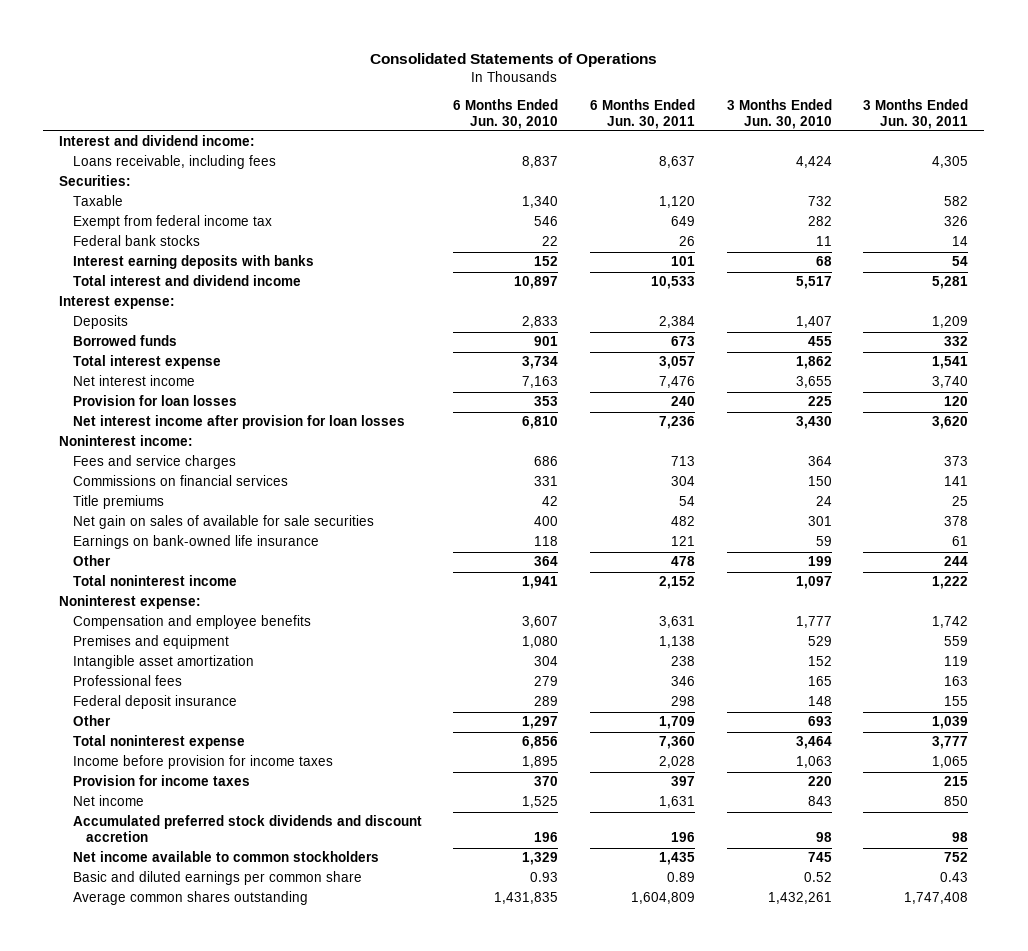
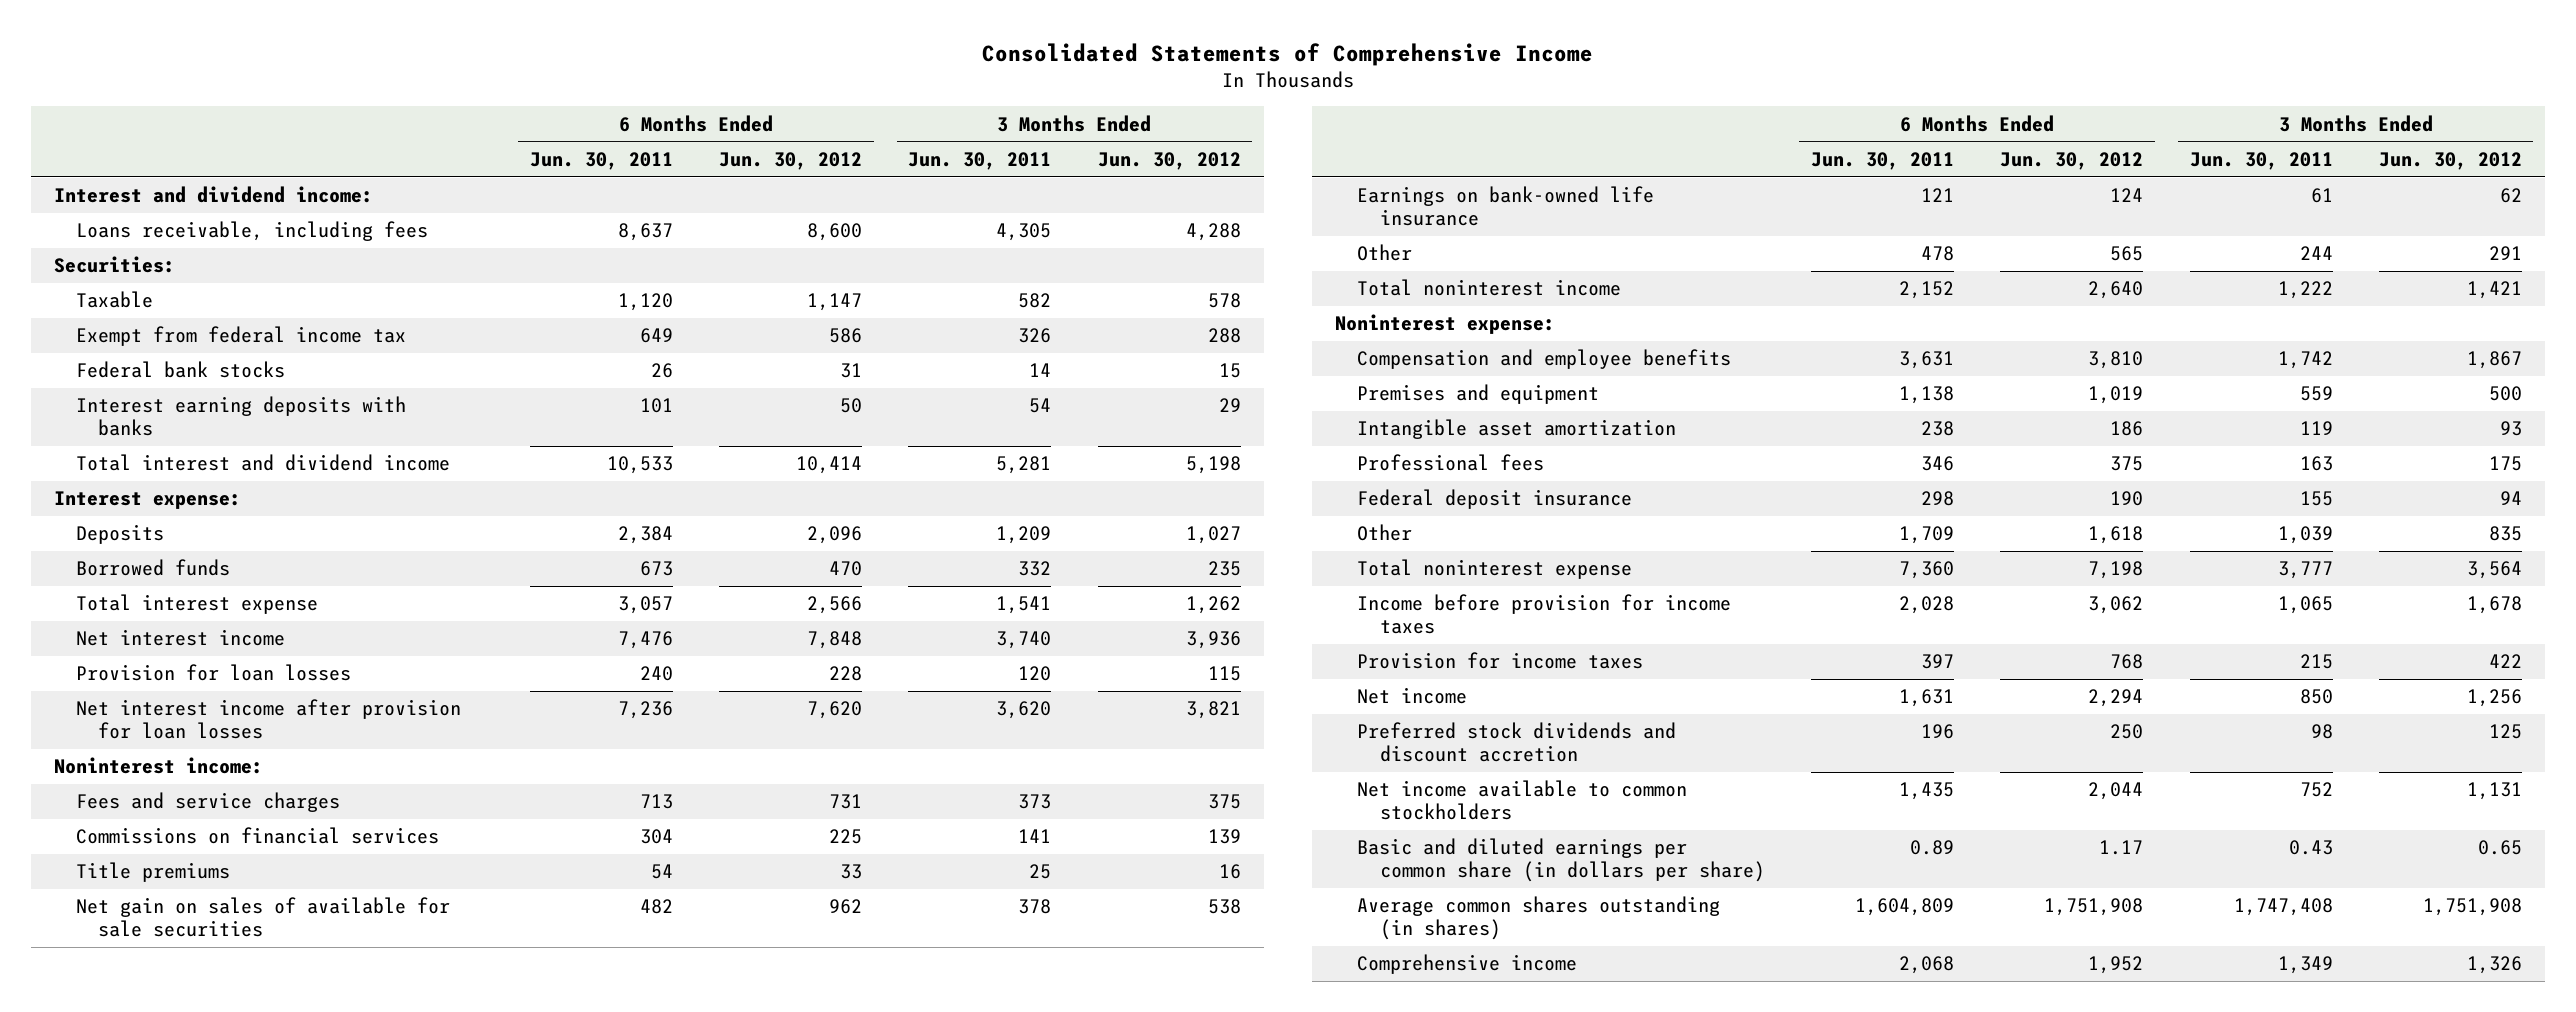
- Consolidated Statements of Operations
+ Consolidated Statements of Comprehensive Income
- | 6 Months Ended Jun. 30, 2010 | 6 Months Ended Jun. 30, 2011 | 3 Months Ended Jun. 30, 2010 | 3 Months Ended Jun. 30, 2011
+ | 6 Months Ended Jun. 30, 2011 | 6 Months Ended Jun. 30, 2012 | 3 Months Ended Jun. 30, 2011 | 3 Months Ended Jun. 30, 2012
- Accumulated preferred stock dividends and discount accretion | 196 | 196 | 98 | 98
+ Preferred stock dividends and discount accretion | 196 | 250 | 98 | 125
- Basic and diluted earnings per common share | 0.93 | 0.89 | 0.52 | 0.43
- Average common shares outstanding | 1,431,835 | 1,604,809 | 1,432,261 | 1,747,408
+ Basic and diluted earnings per common share (in dollars per share) | 0.89 | 1.17 | 0.43 | 0.65
+ Average common shares outstanding (in shares) | 1,604,809 | 1,751,908 | 1,747,408 | 1,751,908
+ Comprehensive income | 2,068 | 1,952 | 1,349 | 1,326

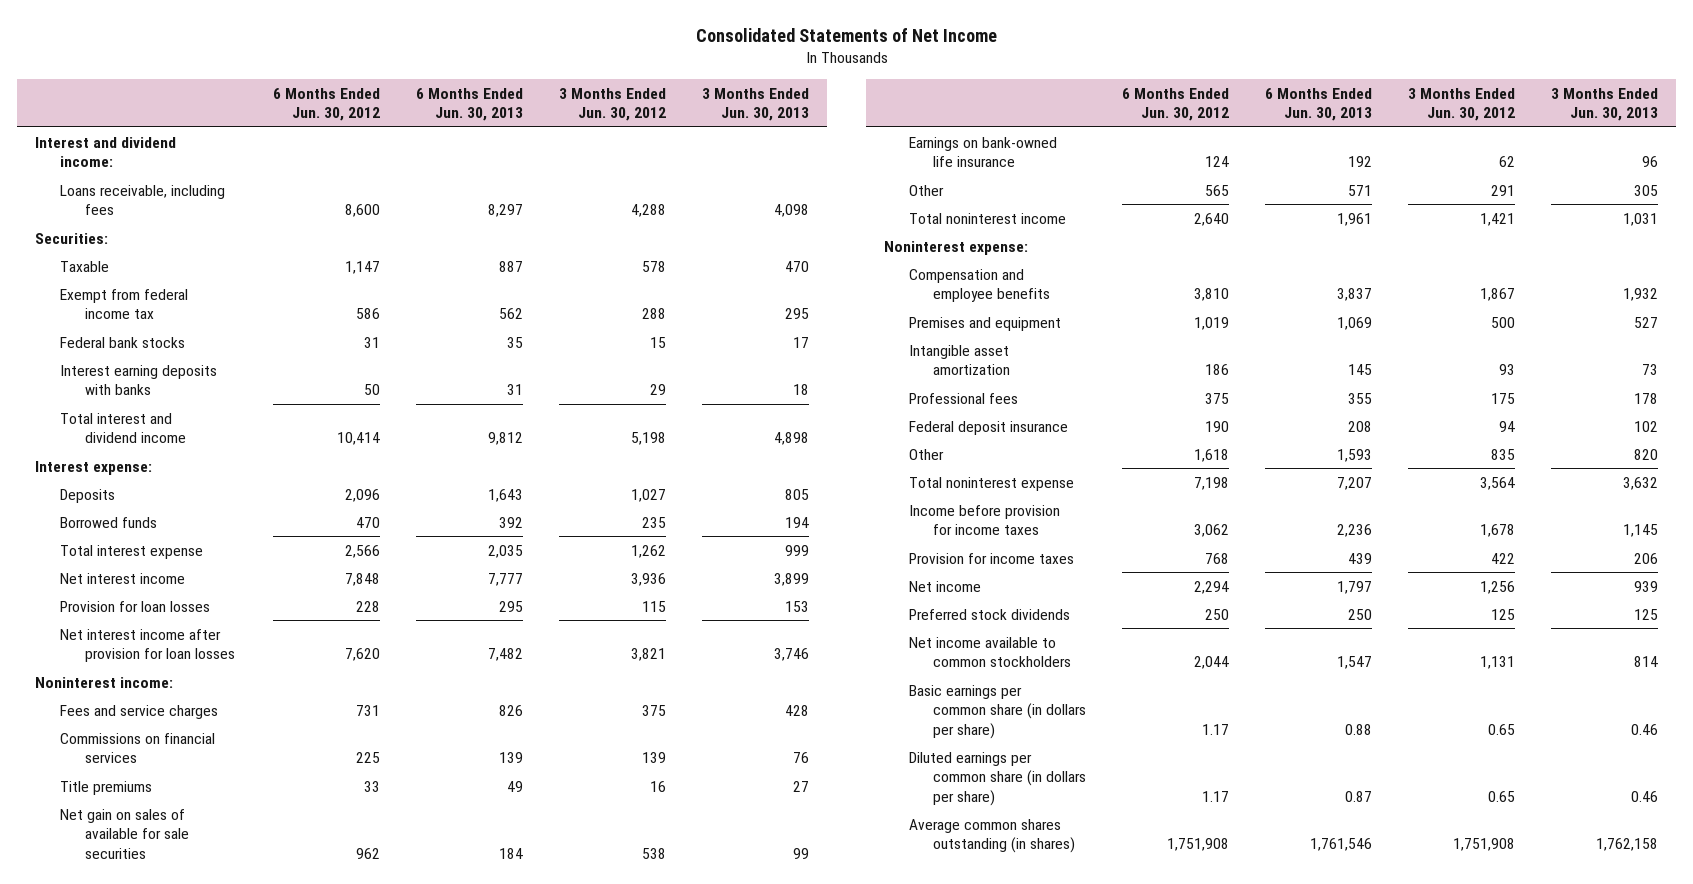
- Consolidated Statements of Comprehensive Income
+ Consolidated Statements of Net Income
- | 6 Months Ended Jun. 30, 2011 | 6 Months Ended Jun. 30, 2012 | 3 Months Ended Jun. 30, 2011 | 3 Months Ended Jun. 30, 2012
+ | 6 Months Ended Jun. 30, 2012 | 6 Months Ended Jun. 30, 2013 | 3 Months Ended Jun. 30, 2012 | 3 Months Ended Jun. 30, 2013
- Preferred stock dividends and discount accretion | 196 | 250 | 98 | 125
+ Preferred stock dividends | 250 | 250 | 125 | 125
- Basic and diluted earnings per common share (in dollars per share) | 0.89 | 1.17 | 0.43 | 0.65
+ Basic earnings per common share (in dollars per share) | 1.17 | 0.88 | 0.65 | 0.46
+ Diluted earnings per common share (in dollars per share) | 1.17 | 0.87 | 0.65 | 0.46
- Comprehensive income | 2,068 | 1,952 | 1,349 | 1,326

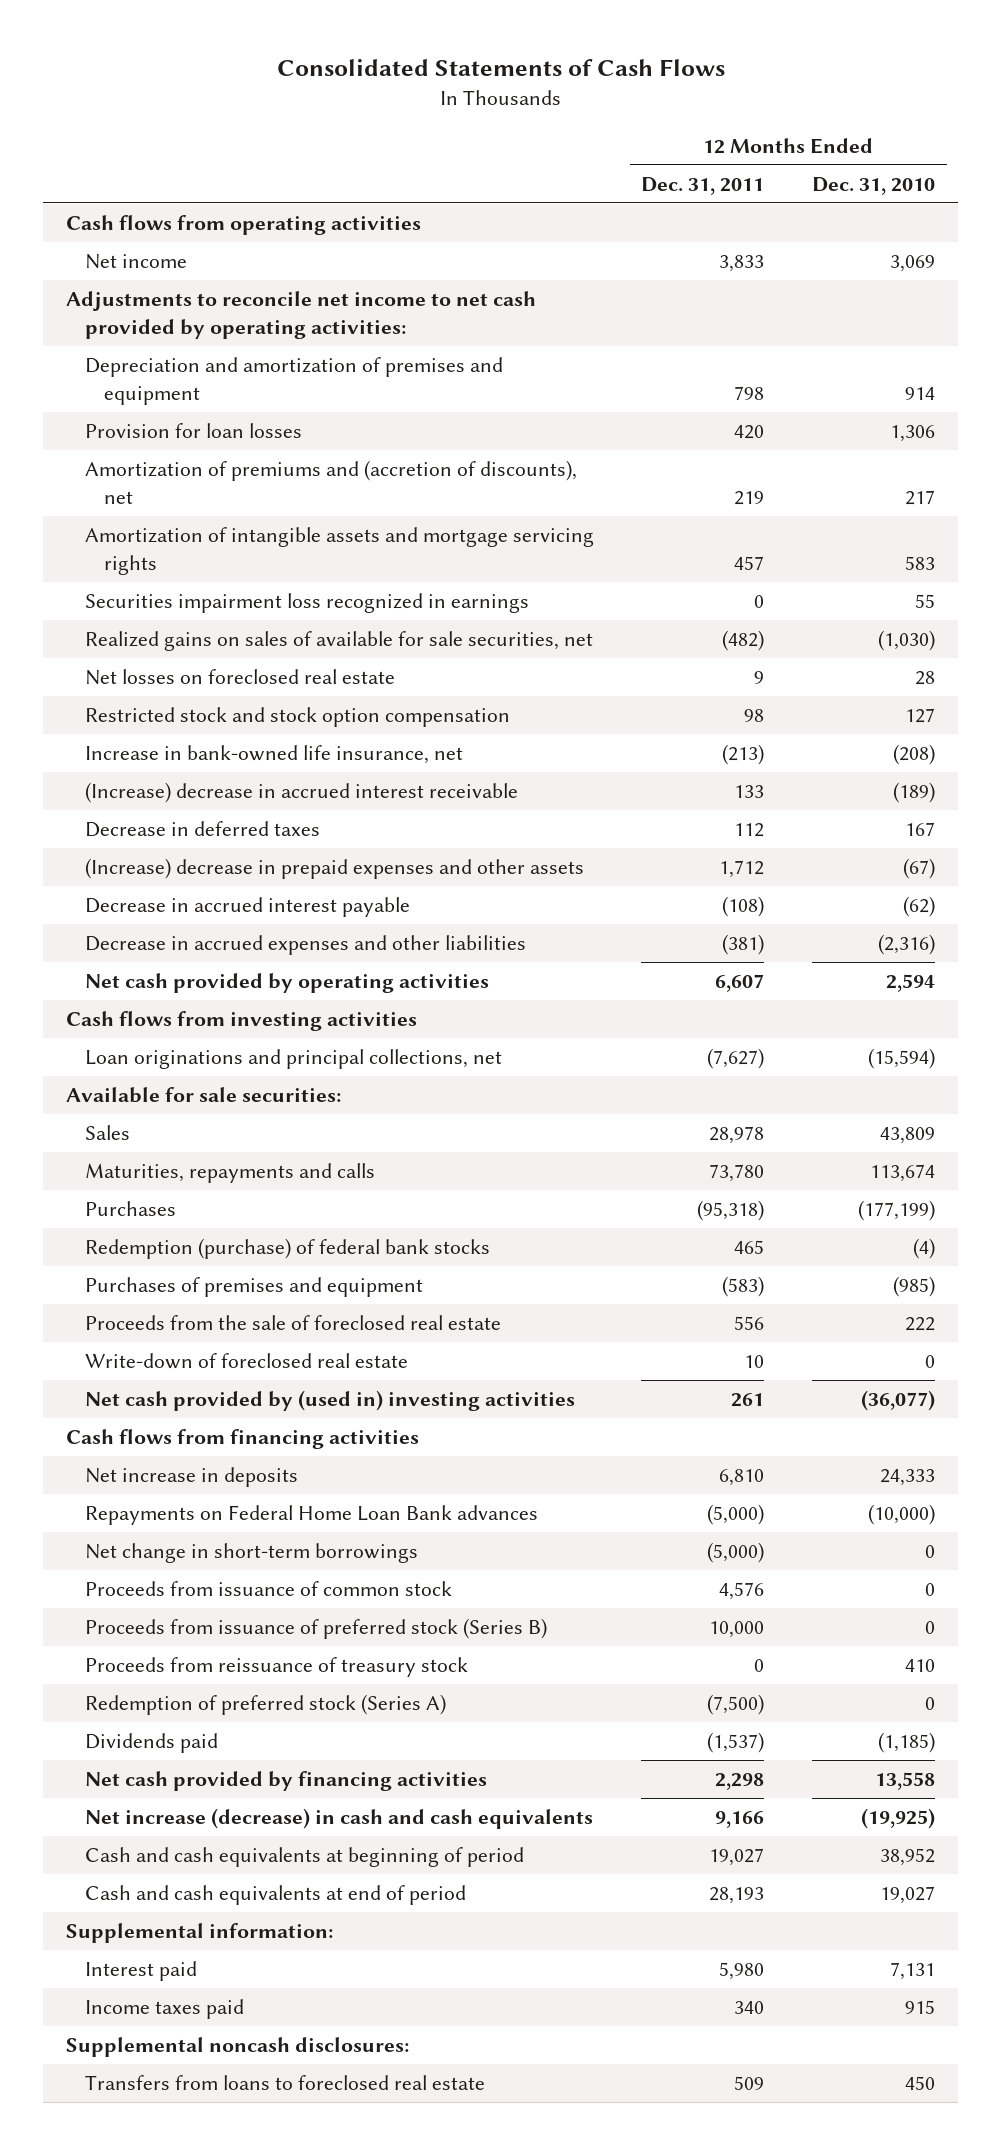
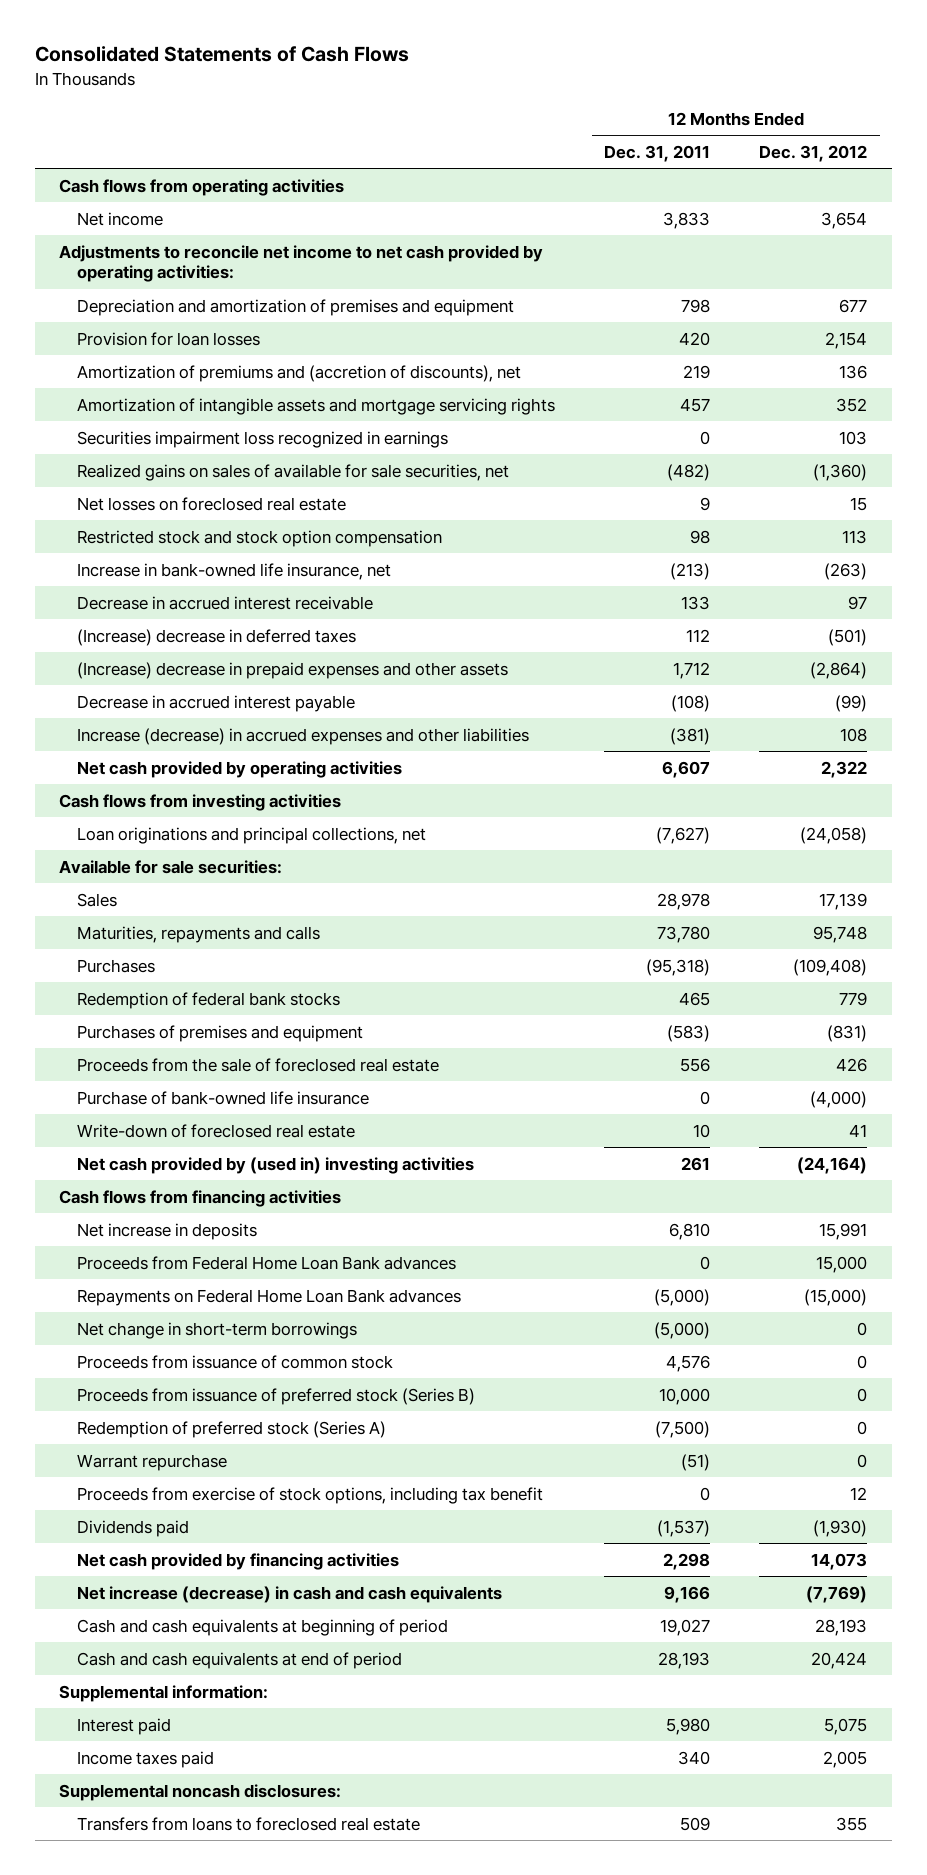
- | 12 Months Ended Dec. 31, 2011 | 12 Months Ended Dec. 31, 2010
+ | 12 Months Ended Dec. 31, 2011 | 12 Months Ended Dec. 31, 2012
- (Increase) decrease in accrued interest receivable | 133 | (189)
- Decrease in deferred taxes | 112 | 167
+ Decrease in accrued interest receivable | 133 | 97
+ (Increase) decrease in deferred taxes | 112 | (501)
- Decrease in accrued expenses and other liabilities | (381) | (2,316)
+ Increase (decrease) in accrued expenses and other liabilities | (381) | 108
- Redemption (purchase) of federal bank stocks | 465 | (4)
+ Redemption of federal bank stocks | 465 | 779
+ Purchase of bank-owned life insurance | 0 | (4,000)
+ Proceeds from Federal Home Loan Bank advances | 0 | 15,000
- Proceeds from reissuance of treasury stock | 0 | 410
+ Warrant repurchase | (51) | 0
+ Proceeds from exercise of stock options, including tax benefit | 0 | 12

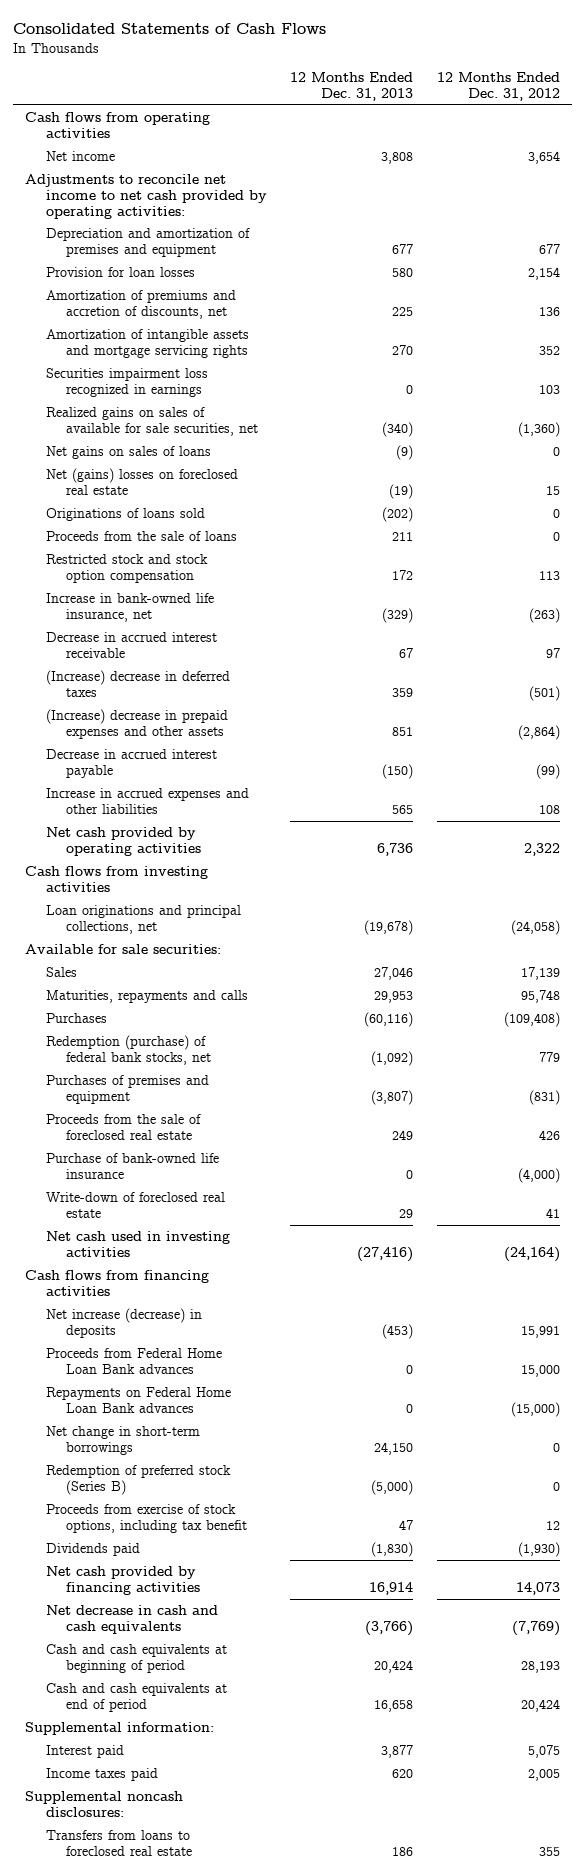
- | 12 Months Ended Dec. 31, 2011 | 12 Months Ended Dec. 31, 2012
+ | 12 Months Ended Dec. 31, 2013 | 12 Months Ended Dec. 31, 2012
- Amortization of premiums and (accretion of discounts), net | 219 | 136
+ Amortization of premiums and accretion of discounts, net | 225 | 136
- Net losses on foreclosed real estate | 9 | 15
+ Net gains on sales of loans | (9) | 0
+ Net (gains) losses on foreclosed real estate | (19) | 15
+ Originations of loans sold | (202) | 0
+ Proceeds from the sale of loans | 211 | 0
- Increase (decrease) in accrued expenses and other liabilities | (381) | 108
+ Increase in accrued expenses and other liabilities | 565 | 108
- Redemption of federal bank stocks | 465 | 779
+ Redemption (purchase) of federal bank stocks, net | (1,092) | 779
- Net cash provided by (used in) investing activities | 261 | (24,164)
+ Net cash used in investing activities | (27,416) | (24,164)
- Net increase in deposits | 6,810 | 15,991
+ Net increase (decrease) in deposits | (453) | 15,991
- Proceeds from issuance of common stock | 4,576 | 0
- Proceeds from issuance of preferred stock (Series B) | 10,000 | 0
- Redemption of preferred stock (Series A) | (7,500) | 0
- Warrant repurchase | (51) | 0
+ Redemption of preferred stock (Series B) | (5,000) | 0
- Net increase (decrease) in cash and cash equivalents | 9,166 | (7,769)
+ Net decrease in cash and cash equivalents | (3,766) | (7,769)

